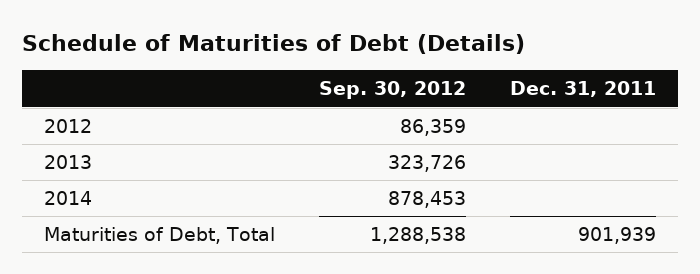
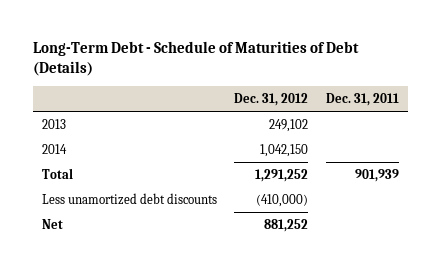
- Schedule of Maturities of Debt (Details)
+ Long-Term Debt - Schedule of Maturities of Debt (Details)
- | Sep. 30, 2012 | Dec. 31, 2011
+ | Dec. 31, 2012 | Dec. 31, 2011
- 2012 | 86,359 |
- Maturities of Debt, Total | 1,288,538 | 901,939
+ Total | 1,291,252 | 901,939
+ Less unamortized debt discounts | (410,000) |
+ Net | 881,252 |

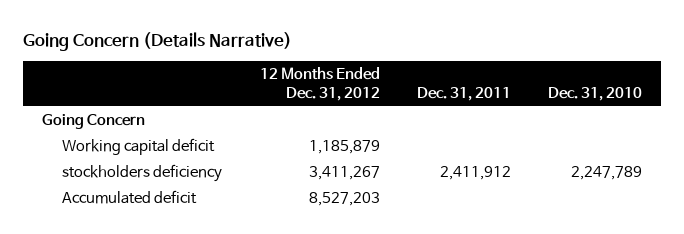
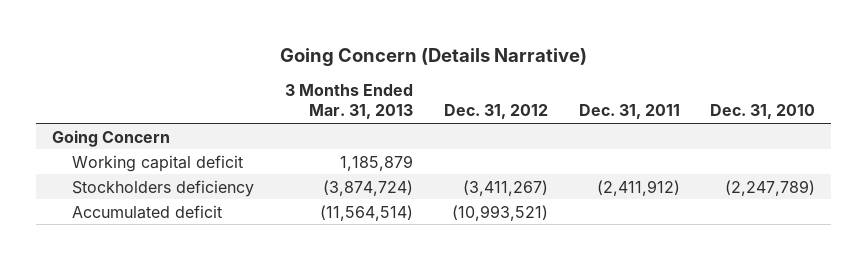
- | 12 Months Ended Dec. 31, 2012 | Dec. 31, 2011 | Dec. 31, 2010
+ | 3 Months Ended Mar. 31, 2013 | Dec. 31, 2012 | Dec. 31, 2011 | Dec. 31, 2010
- stockholders deficiency | 3,411,267 | 2,411,912 | 2,247,789
+ Stockholders deficiency | (3,874,724) | (3,411,267) | (2,411,912) | (2,247,789)

